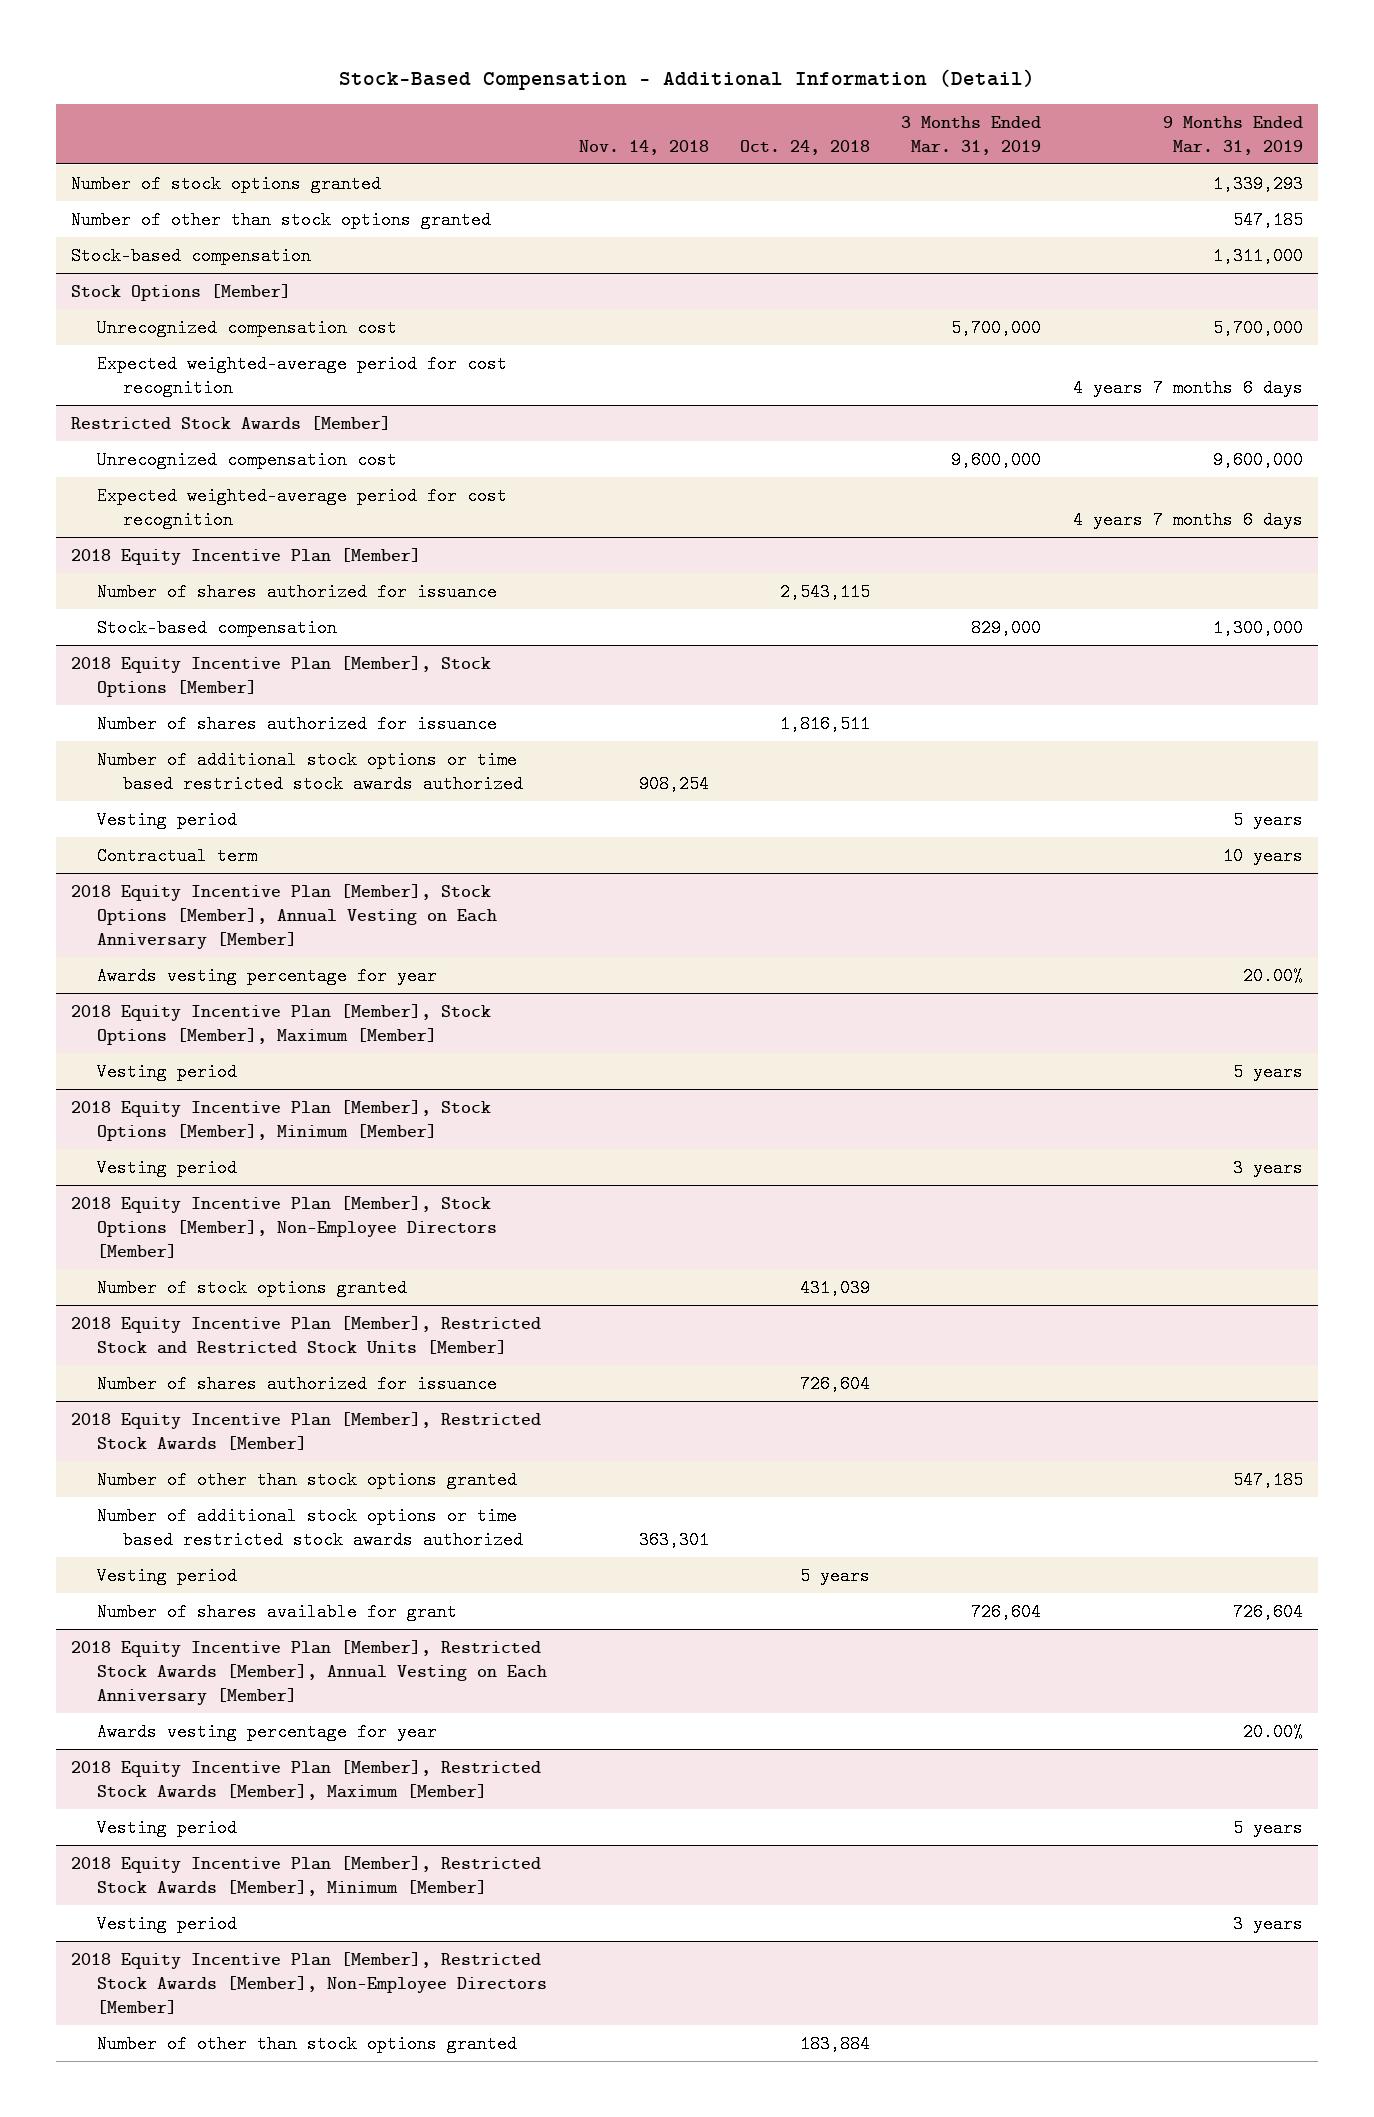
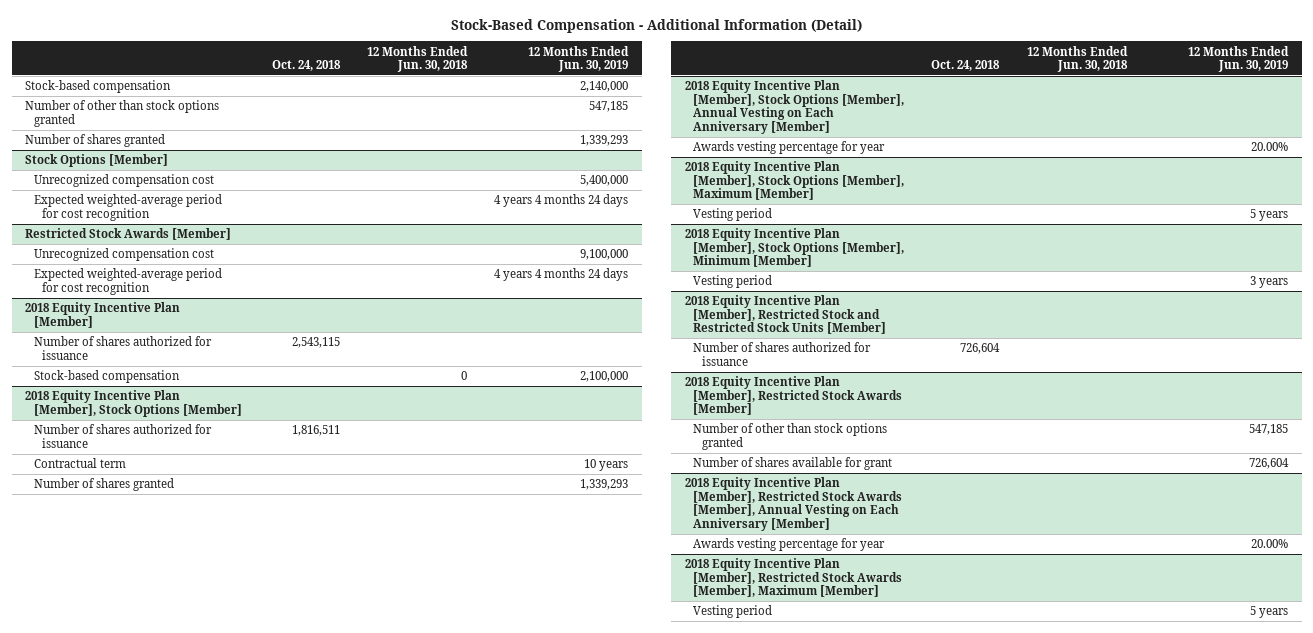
- | Nov. 14, 2018 | Oct. 24, 2018 | 3 Months Ended Mar. 31, 2019 | 9 Months Ended Mar. 31, 2019
+ | Oct. 24, 2018 | 12 Months Ended Jun. 30, 2018 | 12 Months Ended Jun. 30, 2019
- Number of stock options granted | | | | 1,339,293
moved down: Number of other than stock options granted | | | 547,185
+ Number of shares granted | | | 1,339,293
@ 2018 Equity Incentive Plan [Member], Stock Options [Member]
- Number of additional stock options or time based restricted stock awards authorized | 908,254 | | |
- Vesting period | | | | 5 years
+ Number of shares granted | | | 1,339,293
- 2018 Equity Incentive Plan [Member], Stock Options [Member], Non-Employee Directors [Member]
- Number of stock options granted | | 431,039 | |
@ 2018 Equity Incentive Plan [Member], Restricted Stock Awards [Member]
- Number of additional stock options or time based restricted stock awards authorized | 363,301 | | |
- Vesting period | | 5 years | |
- 2018 Equity Incentive Plan [Member], Restricted Stock Awards [Member], Minimum [Member]
- Vesting period | | | | 3 years
- 2018 Equity Incentive Plan [Member], Restricted Stock Awards [Member], Non-Employee Directors [Member]
- Number of other than stock options granted | | 183,884 | |

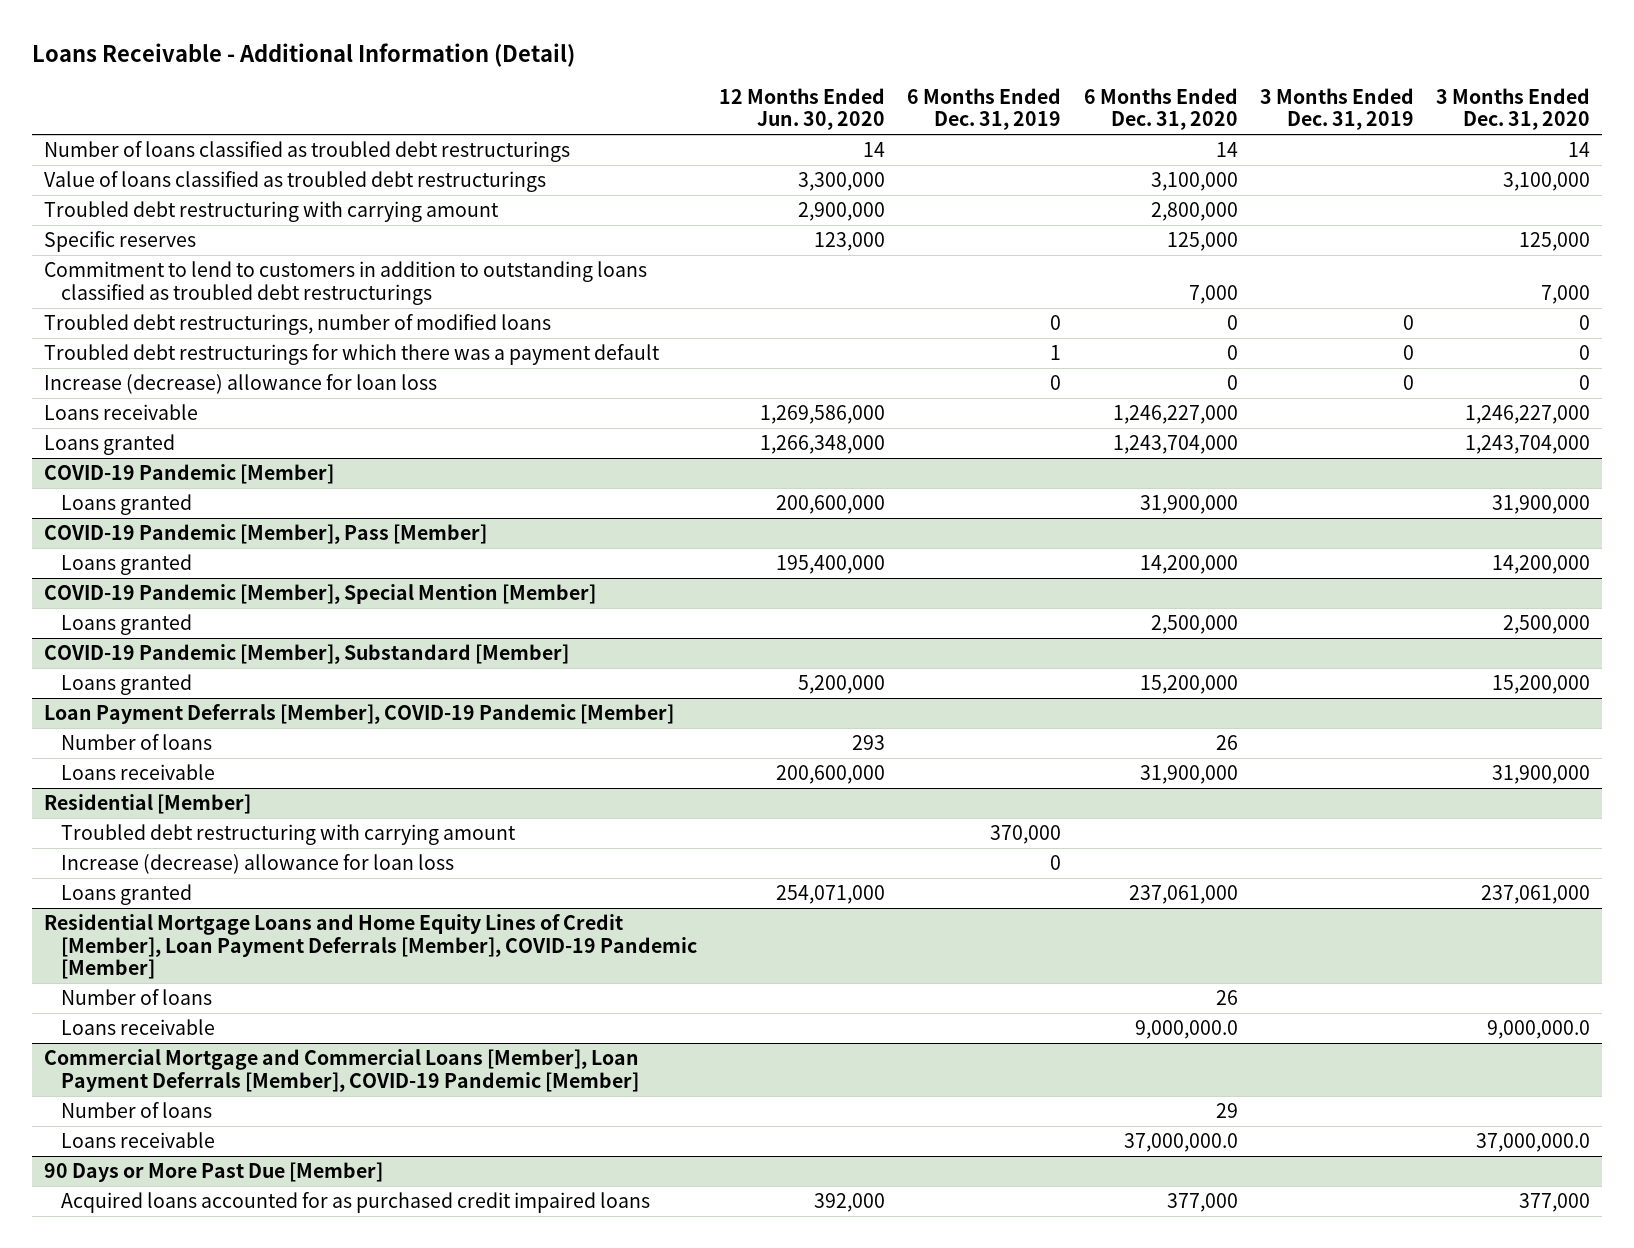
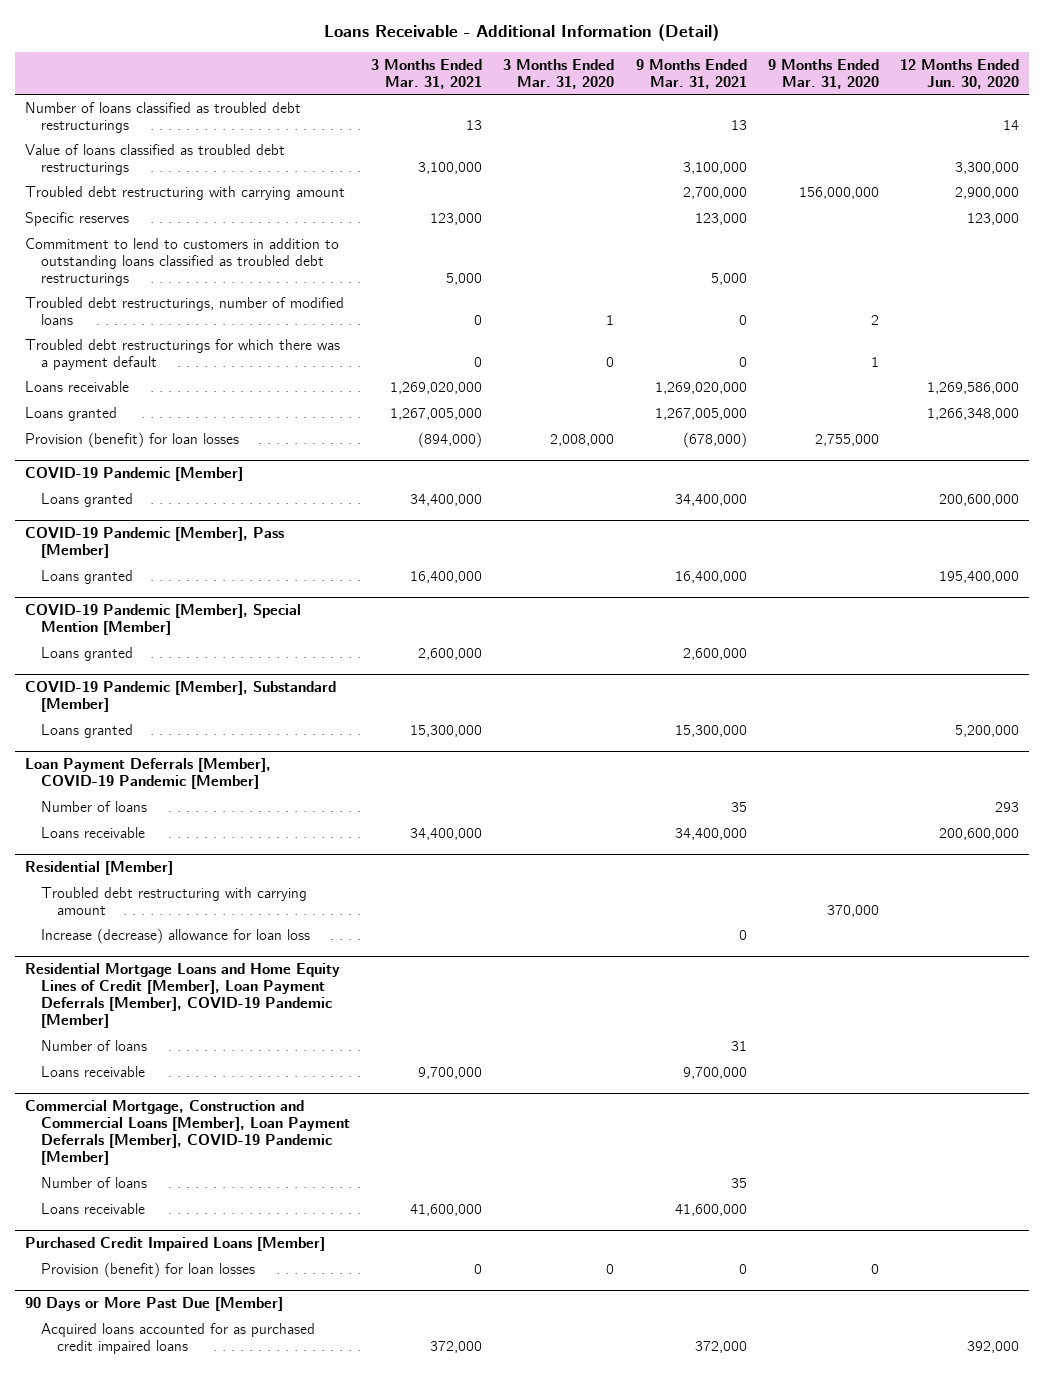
- | 12 Months Ended Jun. 30, 2020 | 6 Months Ended Dec. 31, 2019 | 6 Months Ended Dec. 31, 2020 | 3 Months Ended Dec. 31, 2019 | 3 Months Ended Dec. 31, 2020
+ | 3 Months Ended Mar. 31, 2021 | 3 Months Ended Mar. 31, 2020 | 9 Months Ended Mar. 31, 2021 | 9 Months Ended Mar. 31, 2020 | 12 Months Ended Jun. 30, 2020
- Increase (decrease) allowance for loan loss | | 0 | 0 | 0 | 0
+ Provision (benefit) for loan losses | (894,000) | 2,008,000 | (678,000) | 2,755,000 |
@ Residential [Member]
- Loans granted | 254,071,000 | | 237,061,000 | | 237,061,000
- Commercial Mortgage and Commercial Loans [Member], Loan Payment Deferrals [Member], COVID-19 Pandemic [Member]
+ Commercial Mortgage, Construction and Commercial Loans [Member], Loan Payment Deferrals [Member], COVID-19 Pandemic [Member]
+ Purchased Credit Impaired Loans [Member]
+ Provision (benefit) for loan losses | 0 | 0 | 0 | 0 |

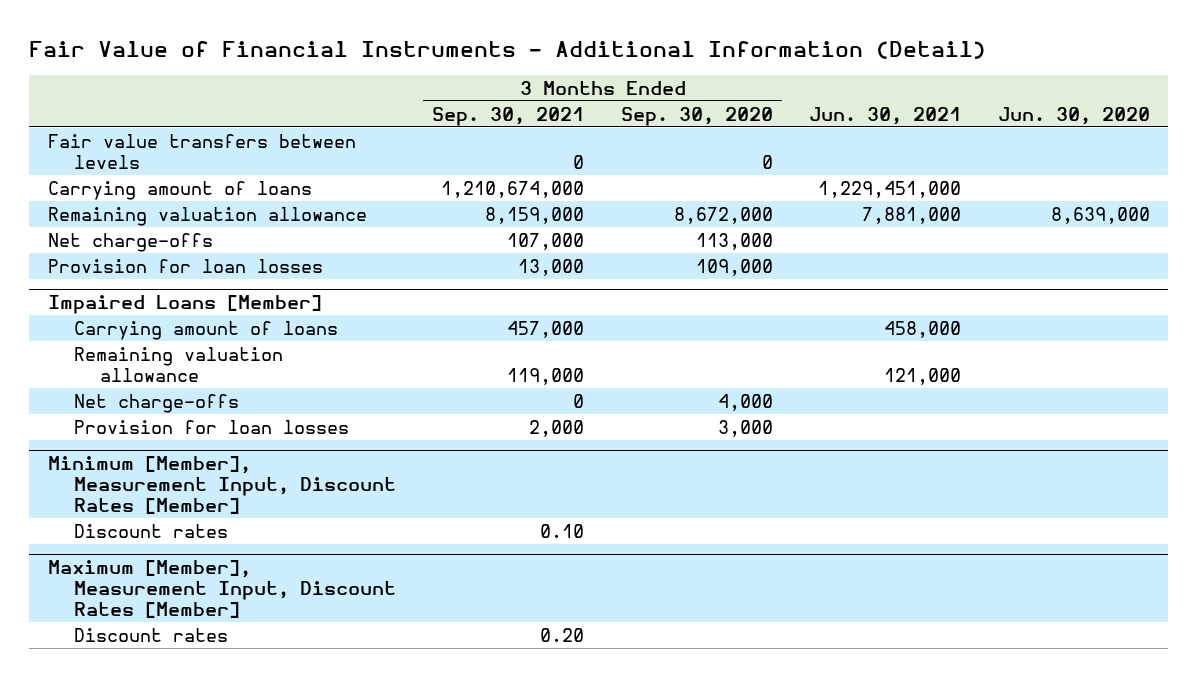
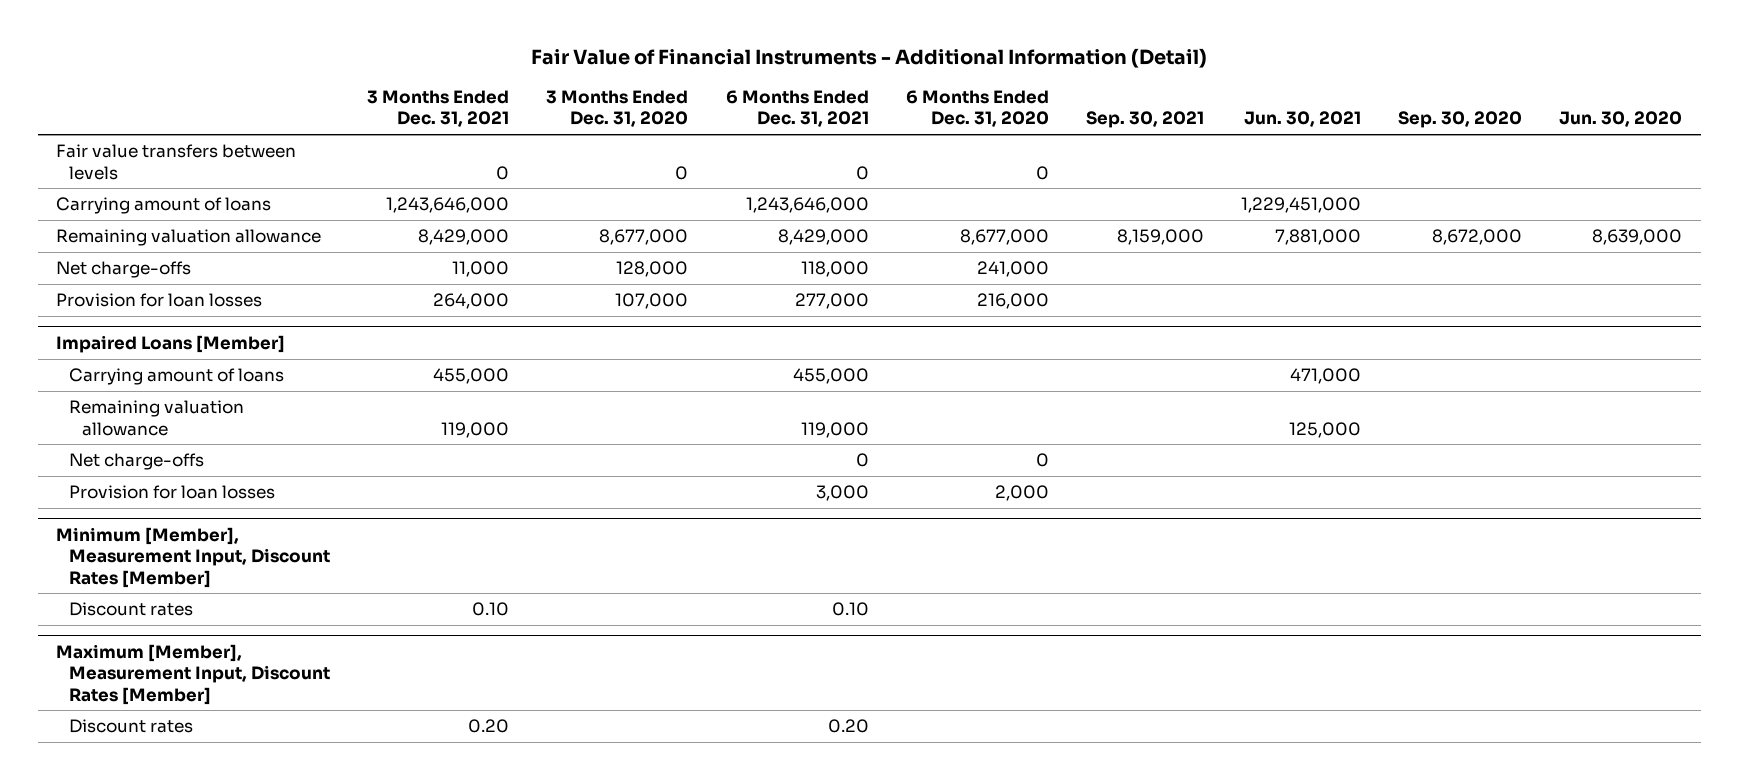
- | 3 Months Ended Sep. 30, 2021 | 3 Months Ended Sep. 30, 2020 | Jun. 30, 2021 | Jun. 30, 2020
+ | 3 Months Ended Dec. 31, 2021 | 3 Months Ended Dec. 31, 2020 | 6 Months Ended Dec. 31, 2021 | 6 Months Ended Dec. 31, 2020 | Sep. 30, 2021 | Jun. 30, 2021 | Sep. 30, 2020 | Jun. 30, 2020
@ Impaired Loans [Member]
- Carrying amount of loans | 457,000 | | 458,000 |
- Remaining valuation allowance | 119,000 | | 121,000 |
+ Carrying amount of loans | 455,000 | | 455,000 | | | 471,000 | |
+ Remaining valuation allowance | 119,000 | | 119,000 | | | 125,000 | |

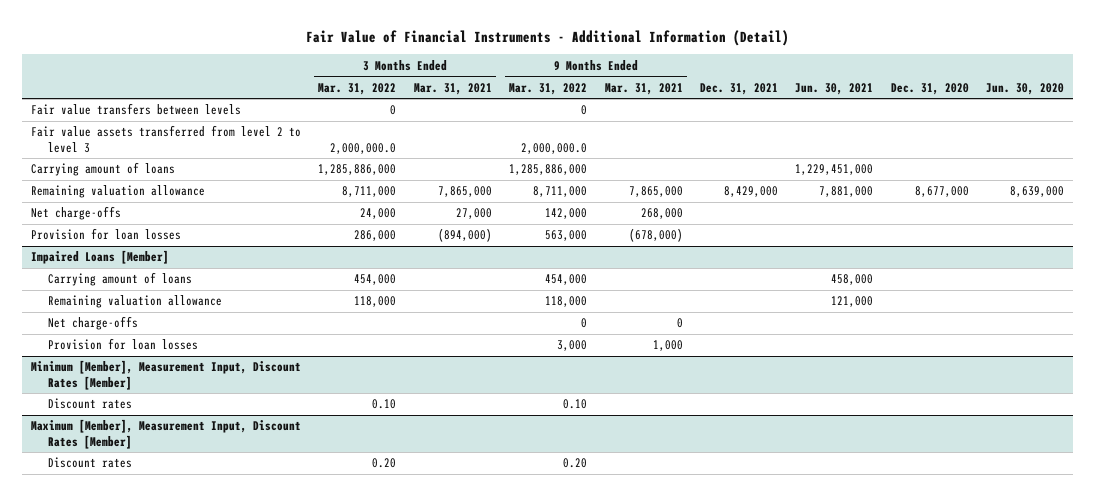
- | 3 Months Ended Dec. 31, 2021 | 3 Months Ended Dec. 31, 2020 | 6 Months Ended Dec. 31, 2021 | 6 Months Ended Dec. 31, 2020 | Sep. 30, 2021 | Jun. 30, 2021 | Sep. 30, 2020 | Jun. 30, 2020
+ | 3 Months Ended Mar. 31, 2022 | 3 Months Ended Mar. 31, 2021 | 9 Months Ended Mar. 31, 2022 | 9 Months Ended Mar. 31, 2021 | Dec. 31, 2021 | Jun. 30, 2021 | Dec. 31, 2020 | Jun. 30, 2020
+ Fair value assets transferred from level 2 to level 3 | 2,000,000.0 | | 2,000,000.0 | | | | |
@ Impaired Loans [Member]
- Carrying amount of loans | 455,000 | | 455,000 | | | 471,000 | |
- Remaining valuation allowance | 119,000 | | 119,000 | | | 125,000 | |
+ Carrying amount of loans | 454,000 | | 454,000 | | | 458,000 | |
+ Remaining valuation allowance | 118,000 | | 118,000 | | | 121,000 | |

